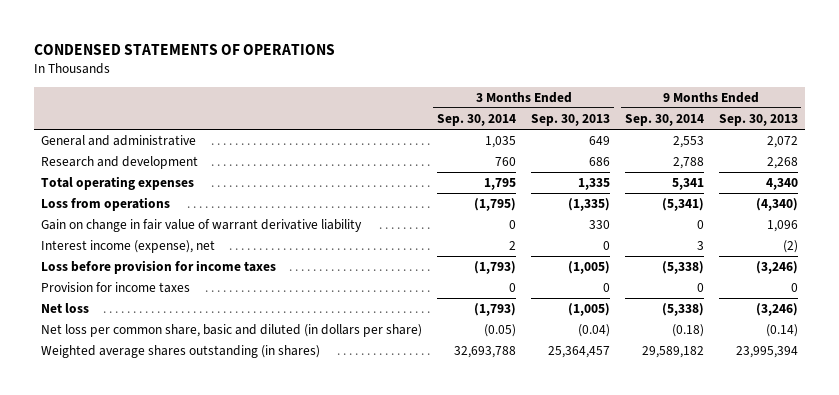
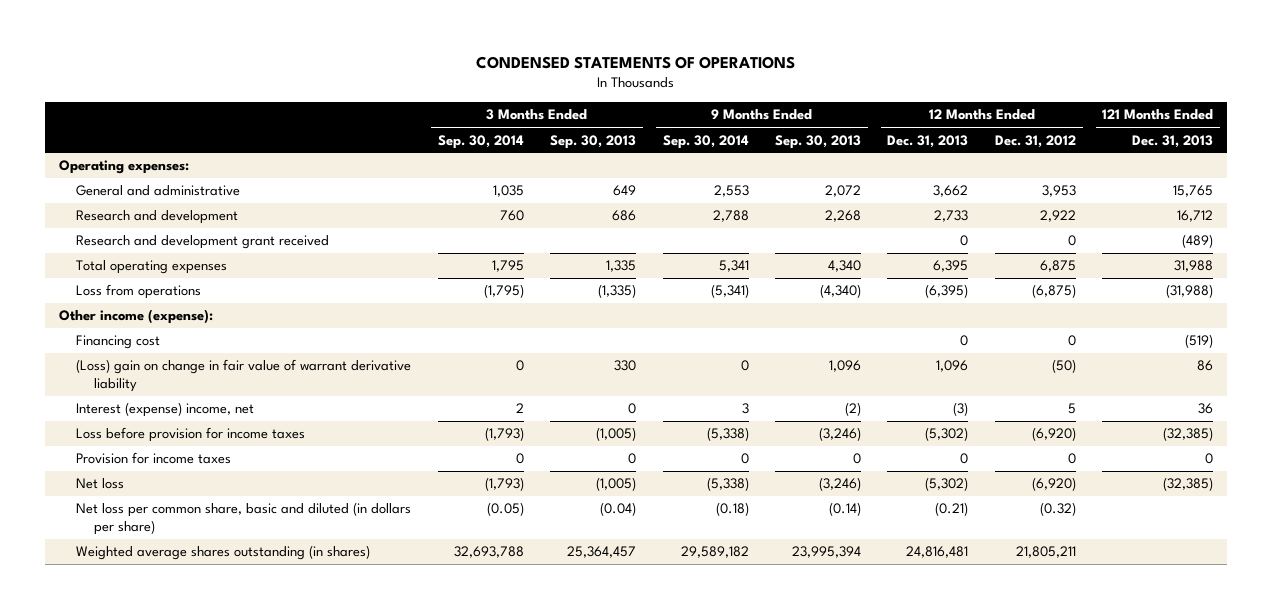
- | 3 Months Ended Sep. 30, 2014 | 3 Months Ended Sep. 30, 2013 | 9 Months Ended Sep. 30, 2014 | 9 Months Ended Sep. 30, 2013
+ | 3 Months Ended Sep. 30, 2014 | 3 Months Ended Sep. 30, 2013 | 9 Months Ended Sep. 30, 2014 | 9 Months Ended Sep. 30, 2013 | 12 Months Ended Dec. 31, 2013 | 12 Months Ended Dec. 31, 2012 | 121 Months Ended Dec. 31, 2013
+ Operating expenses:
+ Research and development grant received | | | | | 0 | 0 | (489)
- Gain on change in fair value of warrant derivative liability | 0 | 330 | 0 | 1,096
- Interest income (expense), net | 2 | 0 | 3 | (2)
+ Other income (expense):
+ Financing cost | | | | | 0 | 0 | (519)
+ (Loss) gain on change in fair value of warrant derivative liability | 0 | 330 | 0 | 1,096 | 1,096 | (50) | 86
+ Interest (expense) income, net | 2 | 0 | 3 | (2) | (3) | 5 | 36

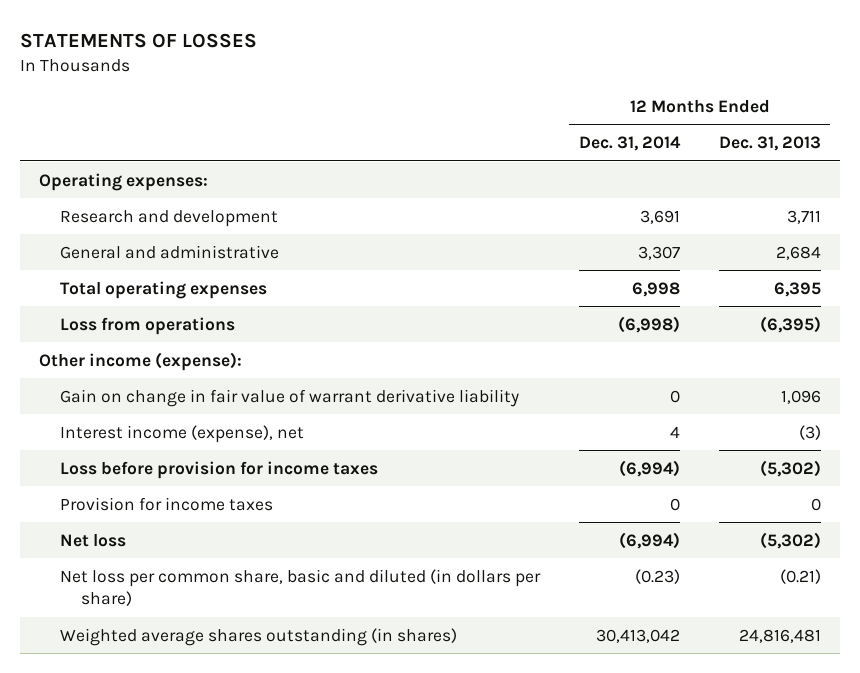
- CONDENSED STATEMENTS OF OPERATIONS
+ STATEMENTS OF LOSSES
- | 3 Months Ended Sep. 30, 2014 | 3 Months Ended Sep. 30, 2013 | 9 Months Ended Sep. 30, 2014 | 9 Months Ended Sep. 30, 2013 | 12 Months Ended Dec. 31, 2013 | 12 Months Ended Dec. 31, 2012 | 121 Months Ended Dec. 31, 2013
+ | 12 Months Ended Dec. 31, 2014 | 12 Months Ended Dec. 31, 2013
- General and administrative | 1,035 | 649 | 2,553 | 2,072 | 3,662 | 3,953 | 15,765
- Research and development | 760 | 686 | 2,788 | 2,268 | 2,733 | 2,922 | 16,712
- Research and development grant received | | | | | 0 | 0 | (489)
+ Research and development | 3,691 | 3,711
+ General and administrative | 3,307 | 2,684
- Financing cost | | | | | 0 | 0 | (519)
- (Loss) gain on change in fair value of warrant derivative liability | 0 | 330 | 0 | 1,096 | 1,096 | (50) | 86
- Interest (expense) income, net | 2 | 0 | 3 | (2) | (3) | 5 | 36
+ Gain on change in fair value of warrant derivative liability | 0 | 1,096
+ Interest income (expense), net | 4 | (3)

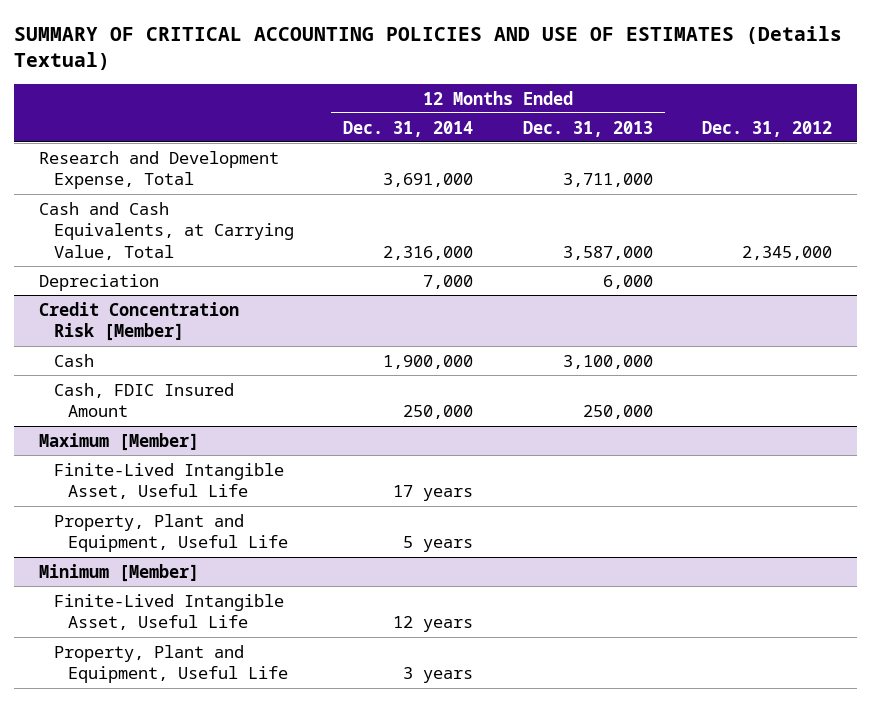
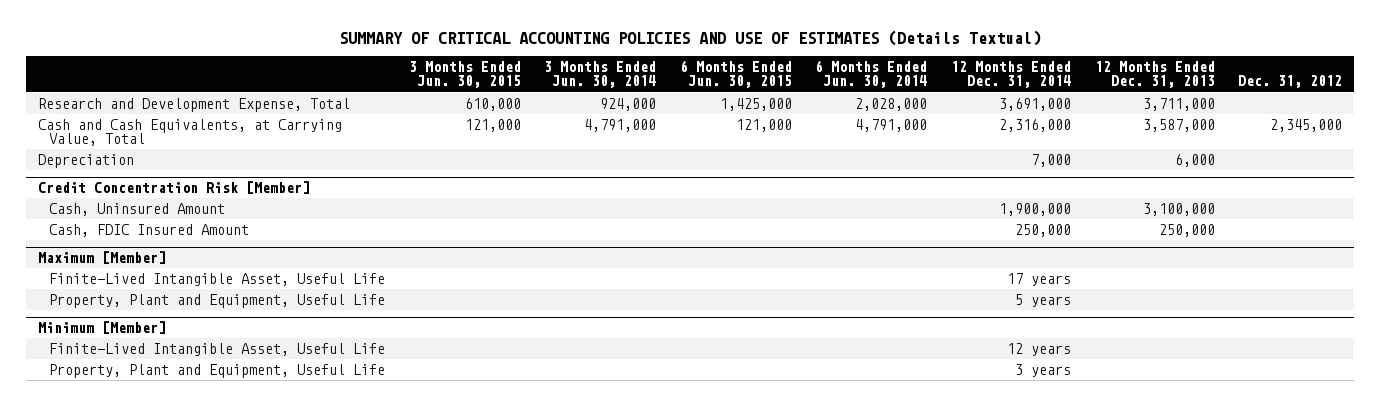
- | 12 Months Ended Dec. 31, 2014 | 12 Months Ended Dec. 31, 2013 | Dec. 31, 2012
+ | 3 Months Ended Jun. 30, 2015 | 3 Months Ended Jun. 30, 2014 | 6 Months Ended Jun. 30, 2015 | 6 Months Ended Jun. 30, 2014 | 12 Months Ended Dec. 31, 2014 | 12 Months Ended Dec. 31, 2013 | Dec. 31, 2012
@ Credit Concentration Risk [Member]
- Cash | 1,900,000 | 3,100,000 |
+ Cash, Uninsured Amount | | | | | 1,900,000 | 3,100,000 |

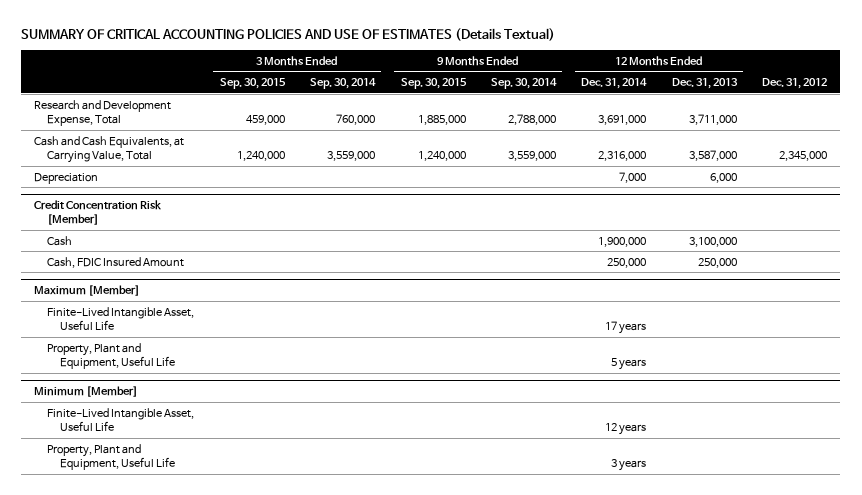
- | 3 Months Ended Jun. 30, 2015 | 3 Months Ended Jun. 30, 2014 | 6 Months Ended Jun. 30, 2015 | 6 Months Ended Jun. 30, 2014 | 12 Months Ended Dec. 31, 2014 | 12 Months Ended Dec. 31, 2013 | Dec. 31, 2012
+ | 3 Months Ended Sep. 30, 2015 | 3 Months Ended Sep. 30, 2014 | 9 Months Ended Sep. 30, 2015 | 9 Months Ended Sep. 30, 2014 | 12 Months Ended Dec. 31, 2014 | 12 Months Ended Dec. 31, 2013 | Dec. 31, 2012
@ Credit Concentration Risk [Member]
- Cash, Uninsured Amount | | | | | 1,900,000 | 3,100,000 |
+ Cash | | | | | 1,900,000 | 3,100,000 |

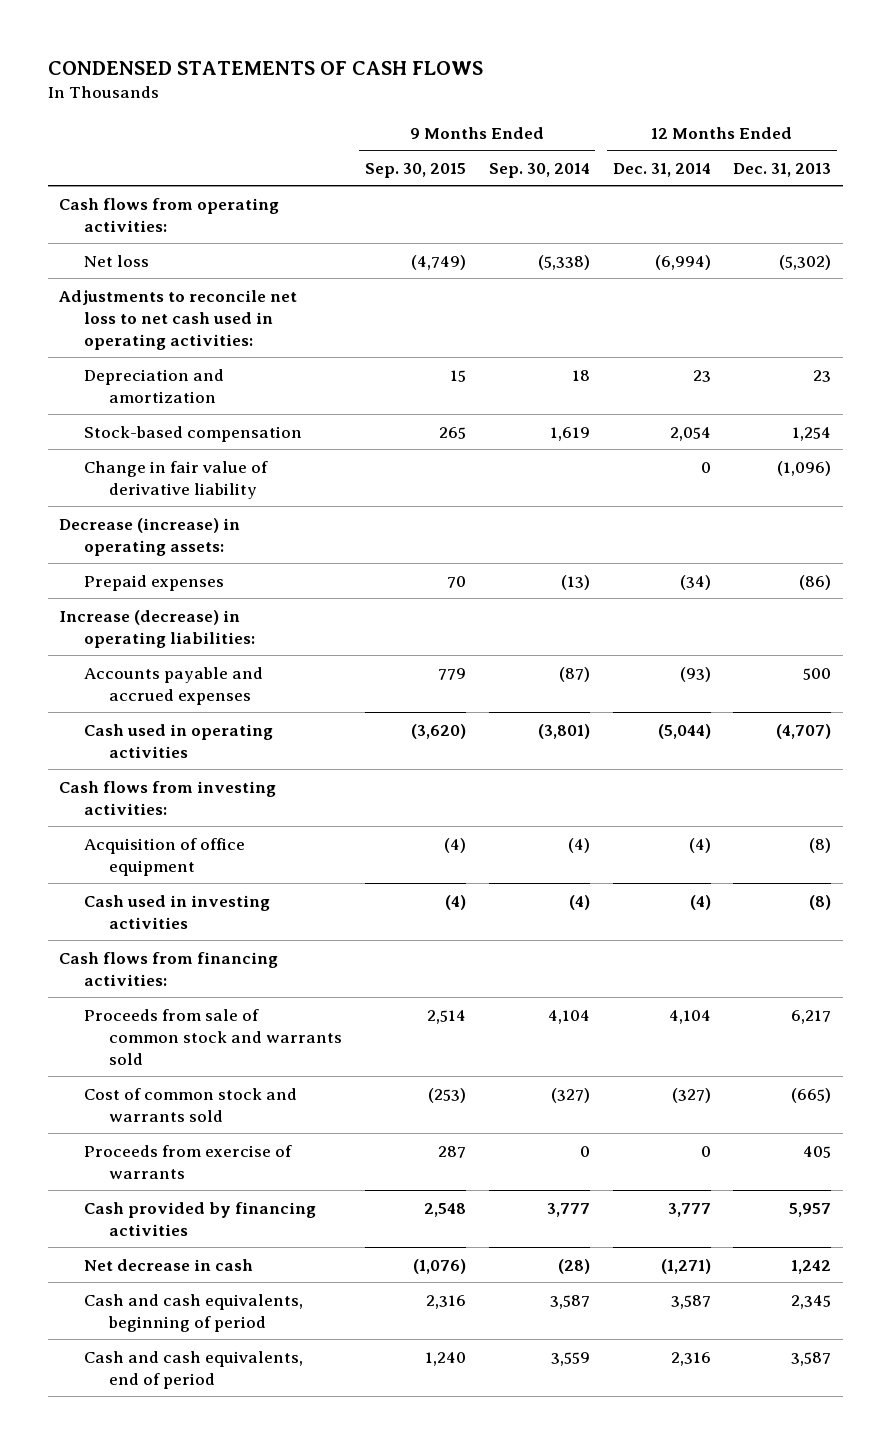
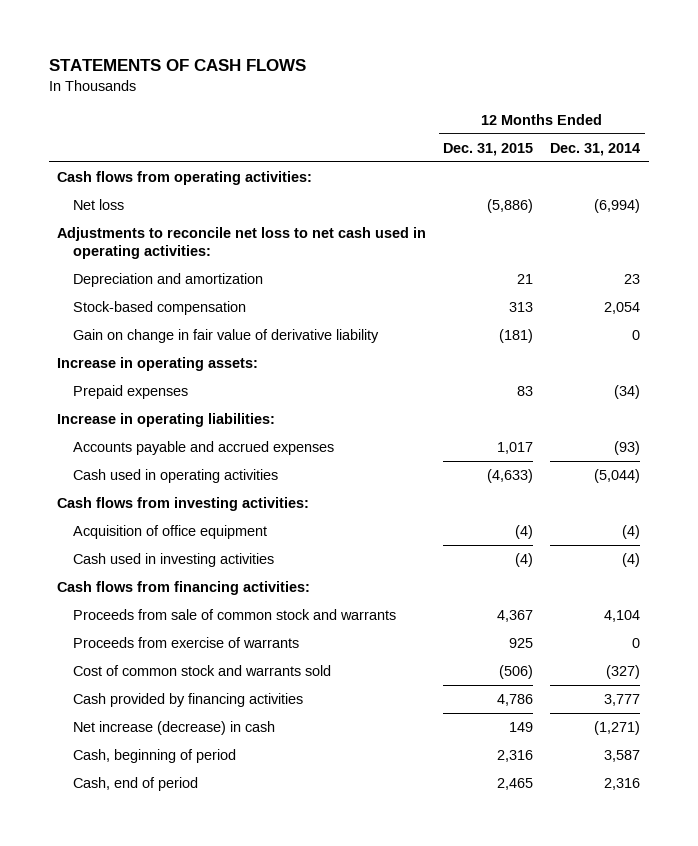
- CONDENSED STATEMENTS OF CASH FLOWS
+ STATEMENTS OF CASH FLOWS
- | 9 Months Ended Sep. 30, 2015 | 9 Months Ended Sep. 30, 2014 | 12 Months Ended Dec. 31, 2014 | 12 Months Ended Dec. 31, 2013
+ | 12 Months Ended Dec. 31, 2015 | 12 Months Ended Dec. 31, 2014
- Change in fair value of derivative liability | | | 0 | (1,096)
- Decrease (increase) in operating assets:
+ Gain on change in fair value of derivative liability | (181) | 0
+ Increase in operating assets:
- Increase (decrease) in operating liabilities:
+ Increase in operating liabilities:
- Proceeds from sale of common stock and warrants sold | 2,514 | 4,104 | 4,104 | 6,217
+ Proceeds from sale of common stock and warrants | 4,367 | 4,104
moved down: Cost of common stock and warrants sold | (506) | (327)
- Net decrease in cash | (1,076) | (28) | (1,271) | 1,242
- Cash and cash equivalents, beginning of period | 2,316 | 3,587 | 3,587 | 2,345
- Cash and cash equivalents, end of period | 1,240 | 3,559 | 2,316 | 3,587
+ Net increase (decrease) in cash | 149 | (1,271)
+ Cash, beginning of period | 2,316 | 3,587
+ Cash, end of period | 2,465 | 2,316

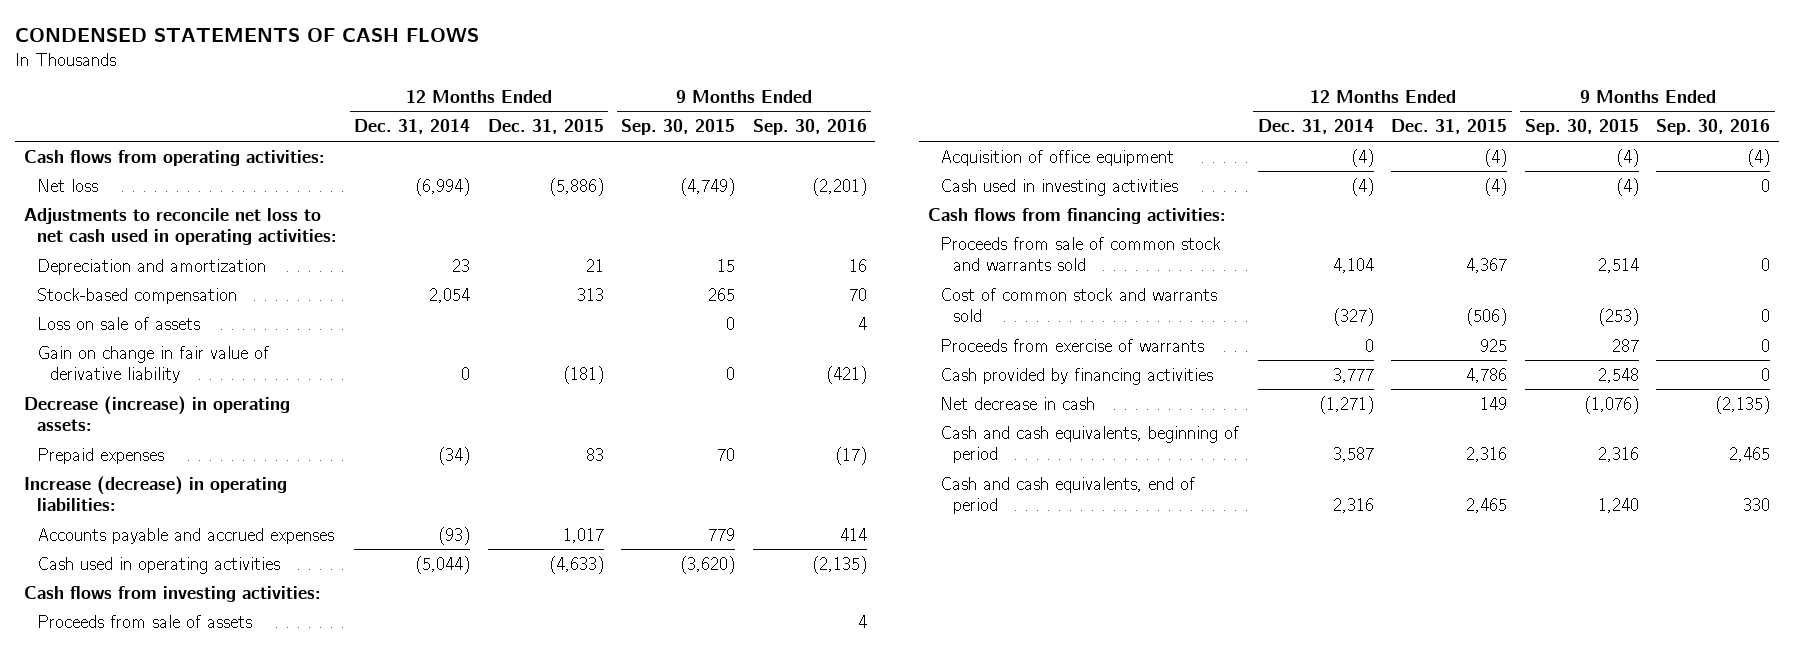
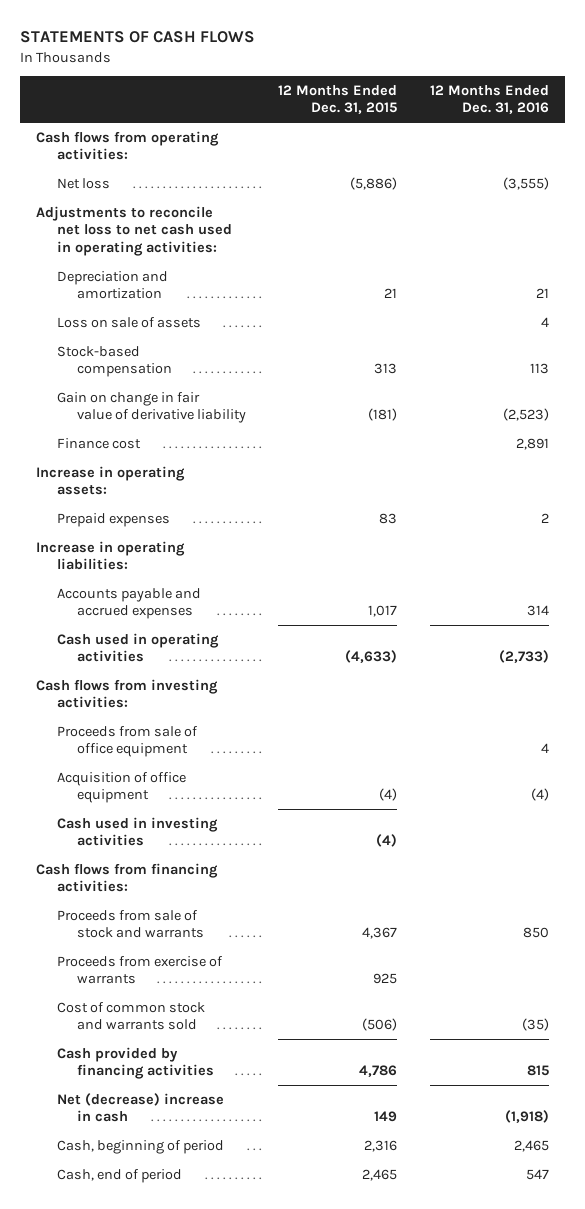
- CONDENSED STATEMENTS OF CASH FLOWS
+ STATEMENTS OF CASH FLOWS
- | 12 Months Ended Dec. 31, 2014 | 12 Months Ended Dec. 31, 2015 | 9 Months Ended Sep. 30, 2015 | 9 Months Ended Sep. 30, 2016
+ | 12 Months Ended Dec. 31, 2015 | 12 Months Ended Dec. 31, 2016
moved down: Stock-based compensation | 313 | 113
- Decrease (increase) in operating assets:
+ Finance cost | | 2,891
+ Increase in operating assets:
- Increase (decrease) in operating liabilities:
+ Increase in operating liabilities:
- Proceeds from sale of assets | | | | 4
+ Proceeds from sale of office equipment | | 4
- Proceeds from sale of common stock and warrants sold | 4,104 | 4,367 | 2,514 | 0
+ Proceeds from sale of stock and warrants | 4,367 | 850
moved down: Cost of common stock and warrants sold | (506) | (35)
- Net decrease in cash | (1,271) | 149 | (1,076) | (2,135)
- Cash and cash equivalents, beginning of period | 3,587 | 2,316 | 2,316 | 2,465
- Cash and cash equivalents, end of period | 2,316 | 2,465 | 1,240 | 330
+ Net (decrease) increase in cash | 149 | (1,918)
+ Cash, beginning of period | 2,316 | 2,465
+ Cash, end of period | 2,465 | 547

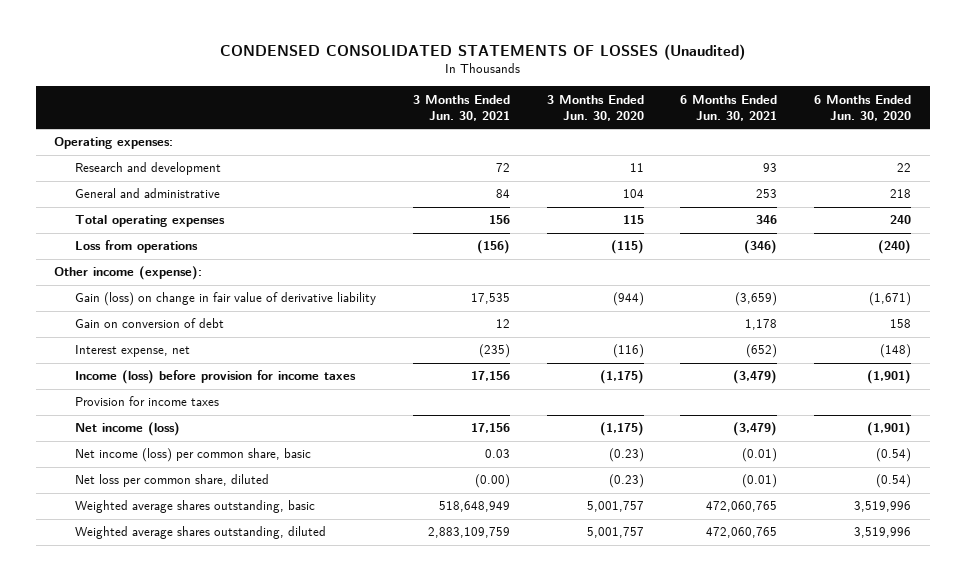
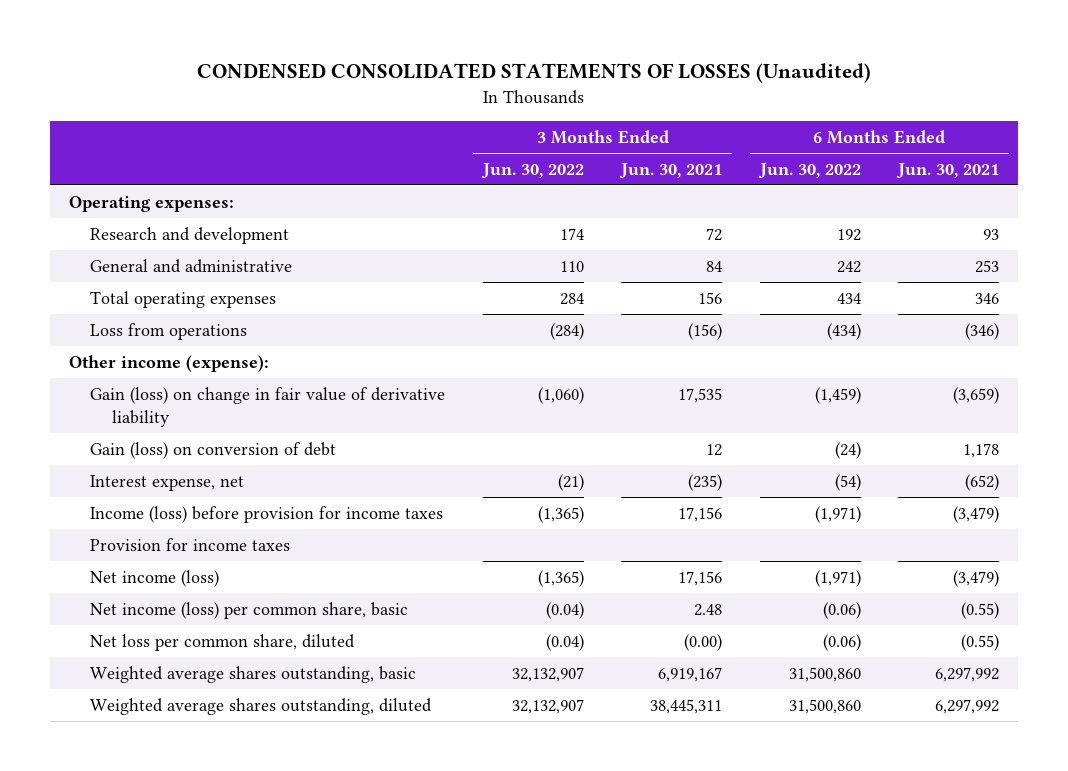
- | 3 Months Ended Jun. 30, 2021 | 3 Months Ended Jun. 30, 2020 | 6 Months Ended Jun. 30, 2021 | 6 Months Ended Jun. 30, 2020
+ | 3 Months Ended Jun. 30, 2022 | 3 Months Ended Jun. 30, 2021 | 6 Months Ended Jun. 30, 2022 | 6 Months Ended Jun. 30, 2021
- Gain on conversion of debt | 12 | | 1,178 | 158
+ Gain (loss) on conversion of debt | | 12 | (24) | 1,178
- Net income (loss) per common share, basic | 0.03 | (0.23) | (0.01) | (0.54)
- Net loss per common share, diluted | (0.00) | (0.23) | (0.01) | (0.54)
- Weighted average shares outstanding, basic | 518,648,949 | 5,001,757 | 472,060,765 | 3,519,996
- Weighted average shares outstanding, diluted | 2,883,109,759 | 5,001,757 | 472,060,765 | 3,519,996
+ Net income (loss) per common share, basic | (0.04) | 2.48 | (0.06) | (0.55)
+ Net loss per common share, diluted | (0.04) | (0.00) | (0.06) | (0.55)
+ Weighted average shares outstanding, basic | 32,132,907 | 6,919,167 | 31,500,860 | 6,297,992
+ Weighted average shares outstanding, diluted | 32,132,907 | 38,445,311 | 31,500,860 | 6,297,992

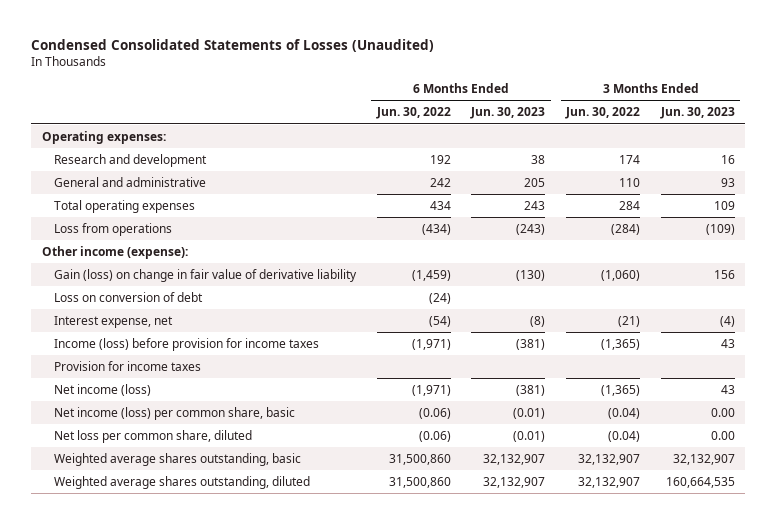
- CONDENSED CONSOLIDATED STATEMENTS OF LOSSES (Unaudited)
+ Condensed Consolidated Statements of Losses (Unaudited)
- | 3 Months Ended Jun. 30, 2022 | 3 Months Ended Jun. 30, 2021 | 6 Months Ended Jun. 30, 2022 | 6 Months Ended Jun. 30, 2021
+ | 6 Months Ended Jun. 30, 2022 | 6 Months Ended Jun. 30, 2023 | 3 Months Ended Jun. 30, 2022 | 3 Months Ended Jun. 30, 2023
- Gain (loss) on conversion of debt | | 12 | (24) | 1,178
+ Loss on conversion of debt | (24) | | |

